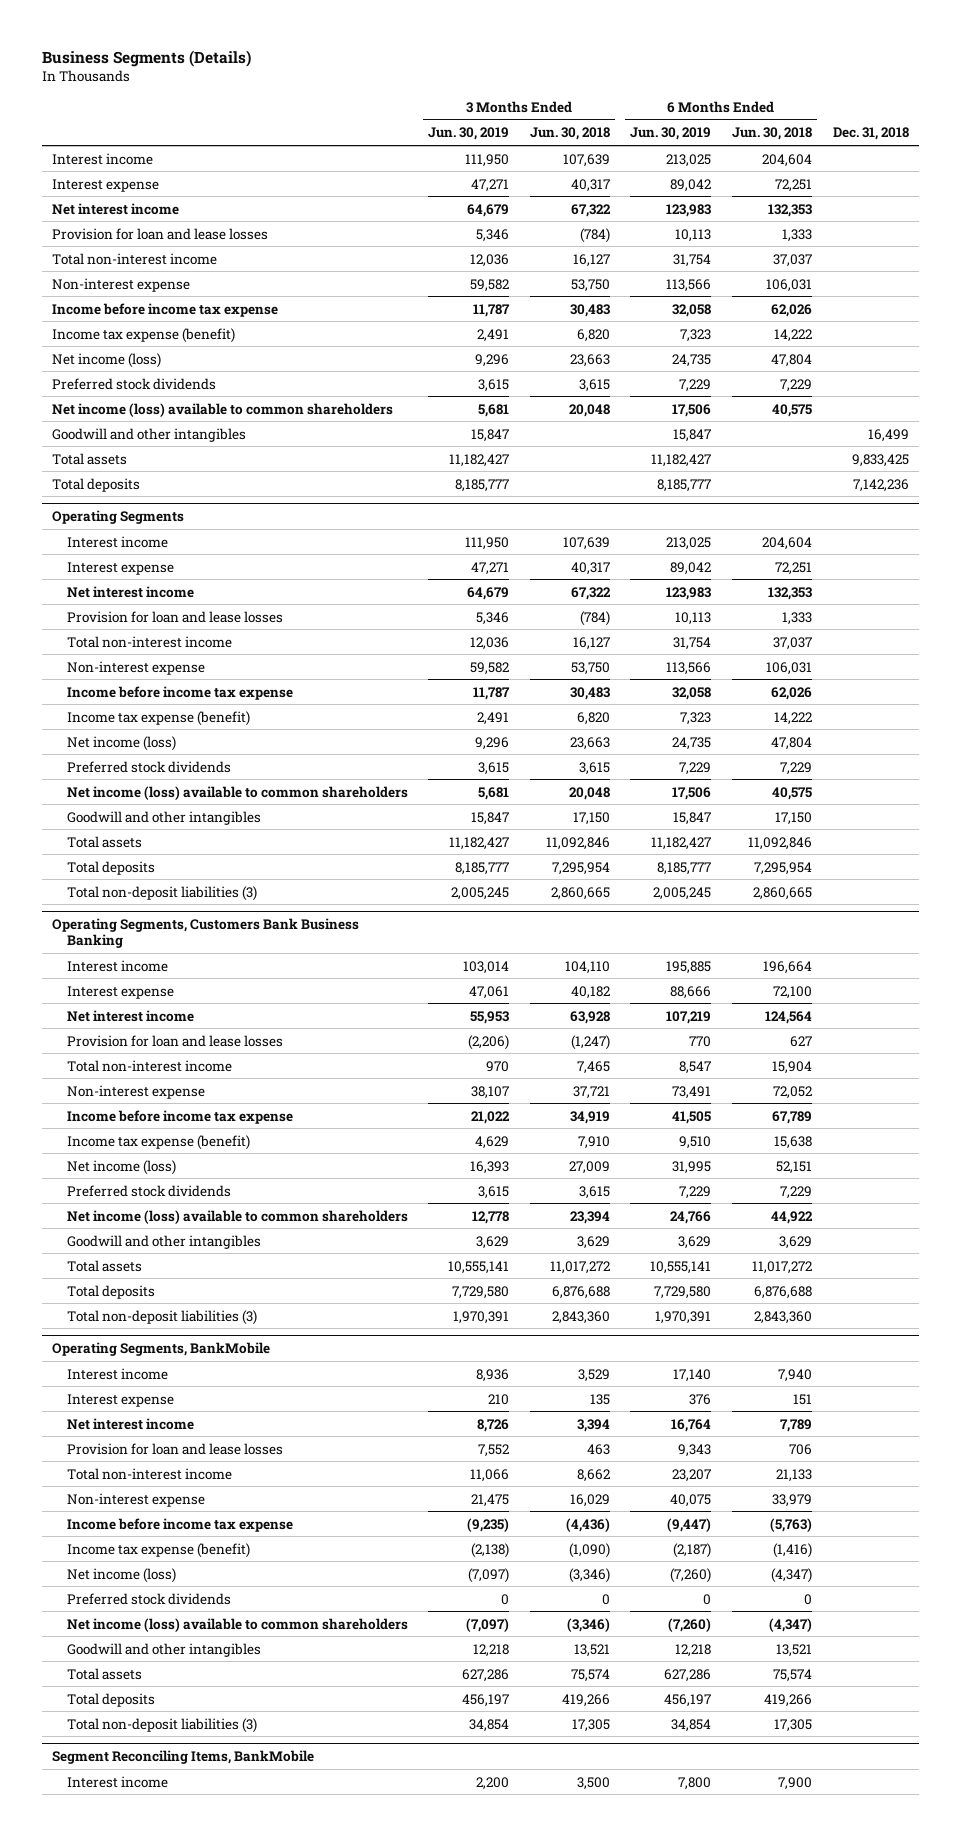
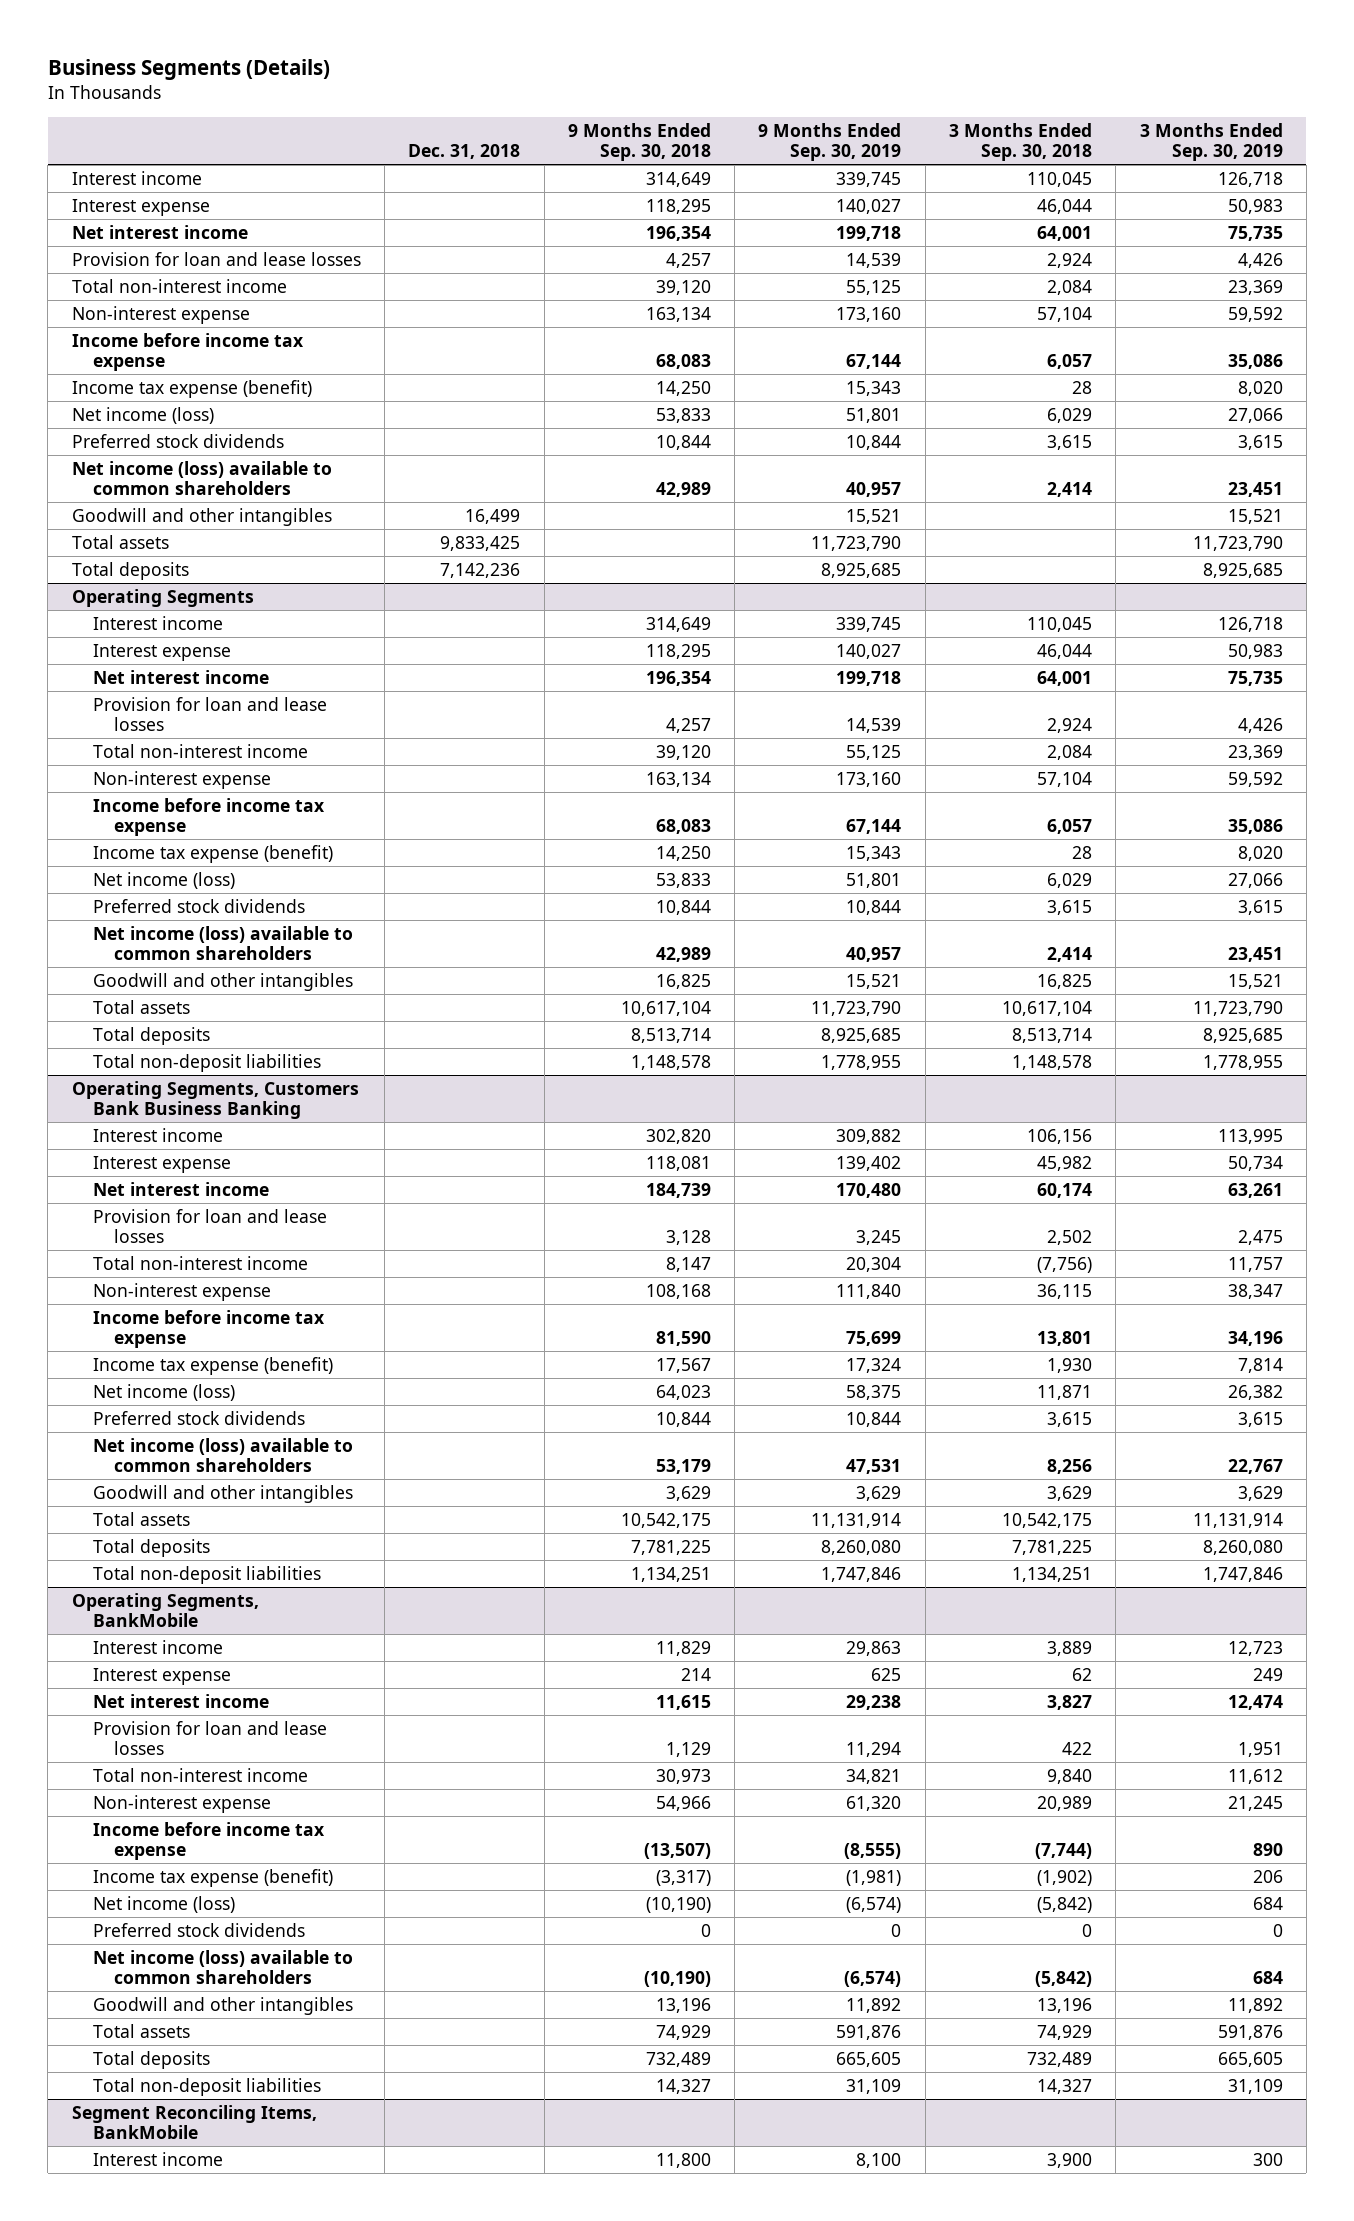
- | 3 Months Ended Jun. 30, 2019 | 3 Months Ended Jun. 30, 2018 | 6 Months Ended Jun. 30, 2019 | 6 Months Ended Jun. 30, 2018 | Dec. 31, 2018
+ | Dec. 31, 2018 | 9 Months Ended Sep. 30, 2018 | 9 Months Ended Sep. 30, 2019 | 3 Months Ended Sep. 30, 2018 | 3 Months Ended Sep. 30, 2019
@ Operating Segments
- Total non-deposit liabilities (3) | 2,005,245 | 2,860,665 | 2,005,245 | 2,860,665 |
+ Total non-deposit liabilities | | 1,148,578 | 1,778,955 | 1,148,578 | 1,778,955
@ Operating Segments, Customers Bank Business Banking
- Total non-deposit liabilities (3) | 1,970,391 | 2,843,360 | 1,970,391 | 2,843,360 |
+ Total non-deposit liabilities | | 1,134,251 | 1,747,846 | 1,134,251 | 1,747,846
@ Operating Segments, BankMobile
- Total non-deposit liabilities (3) | 34,854 | 17,305 | 34,854 | 17,305 |
+ Total non-deposit liabilities | | 14,327 | 31,109 | 14,327 | 31,109

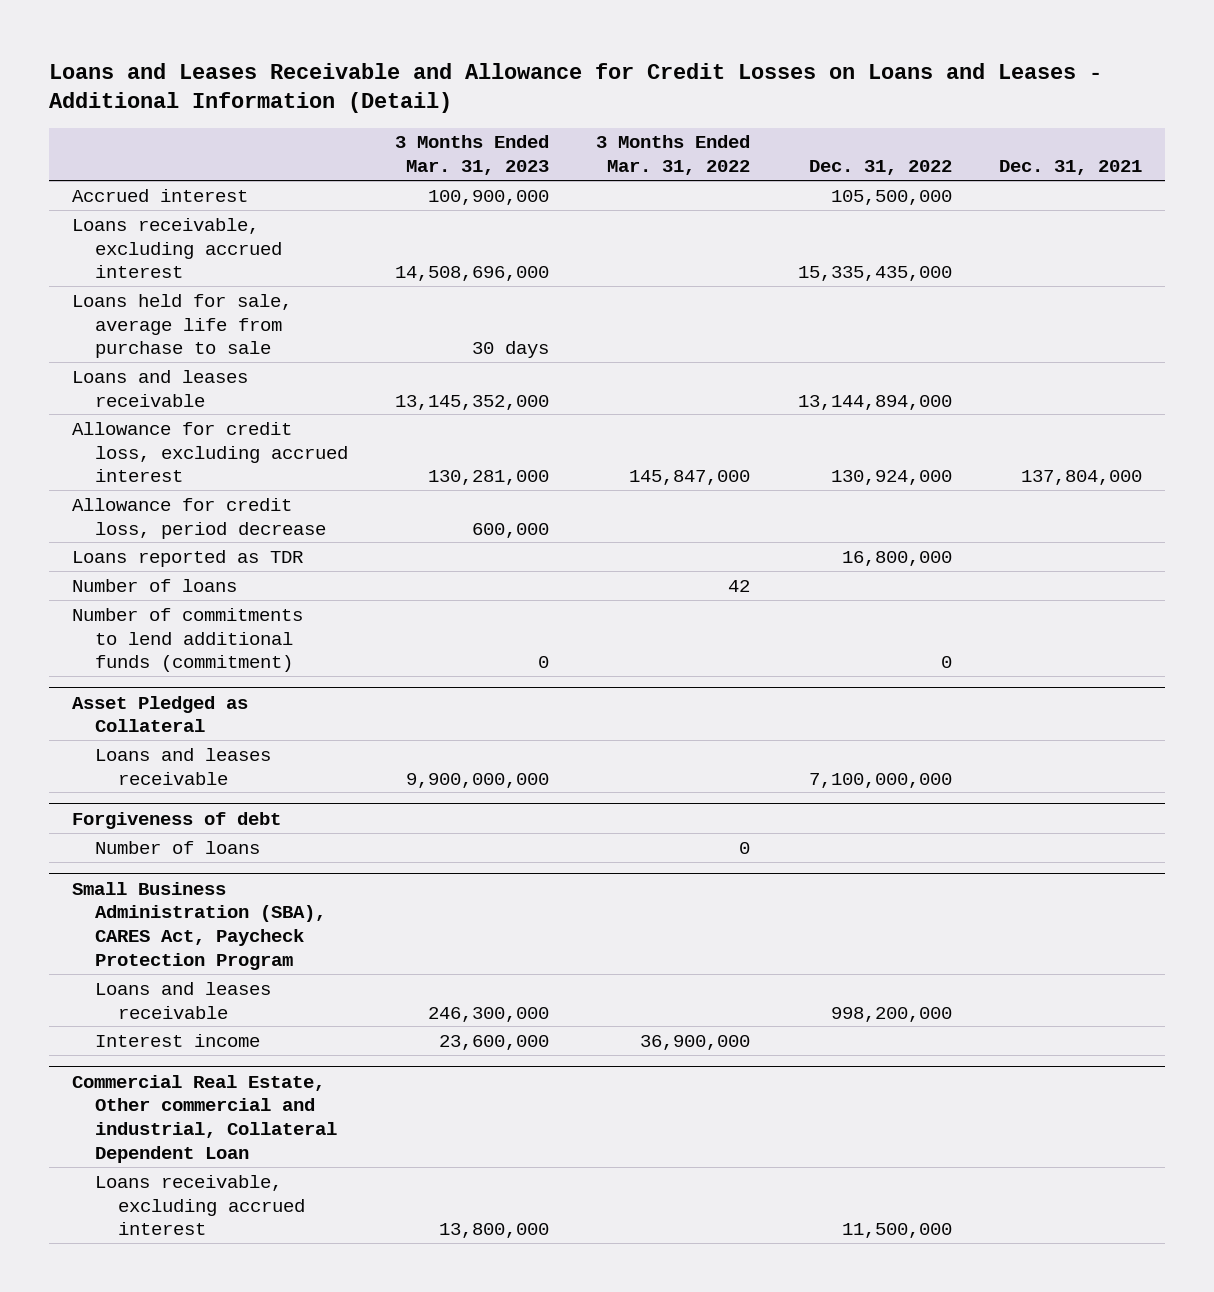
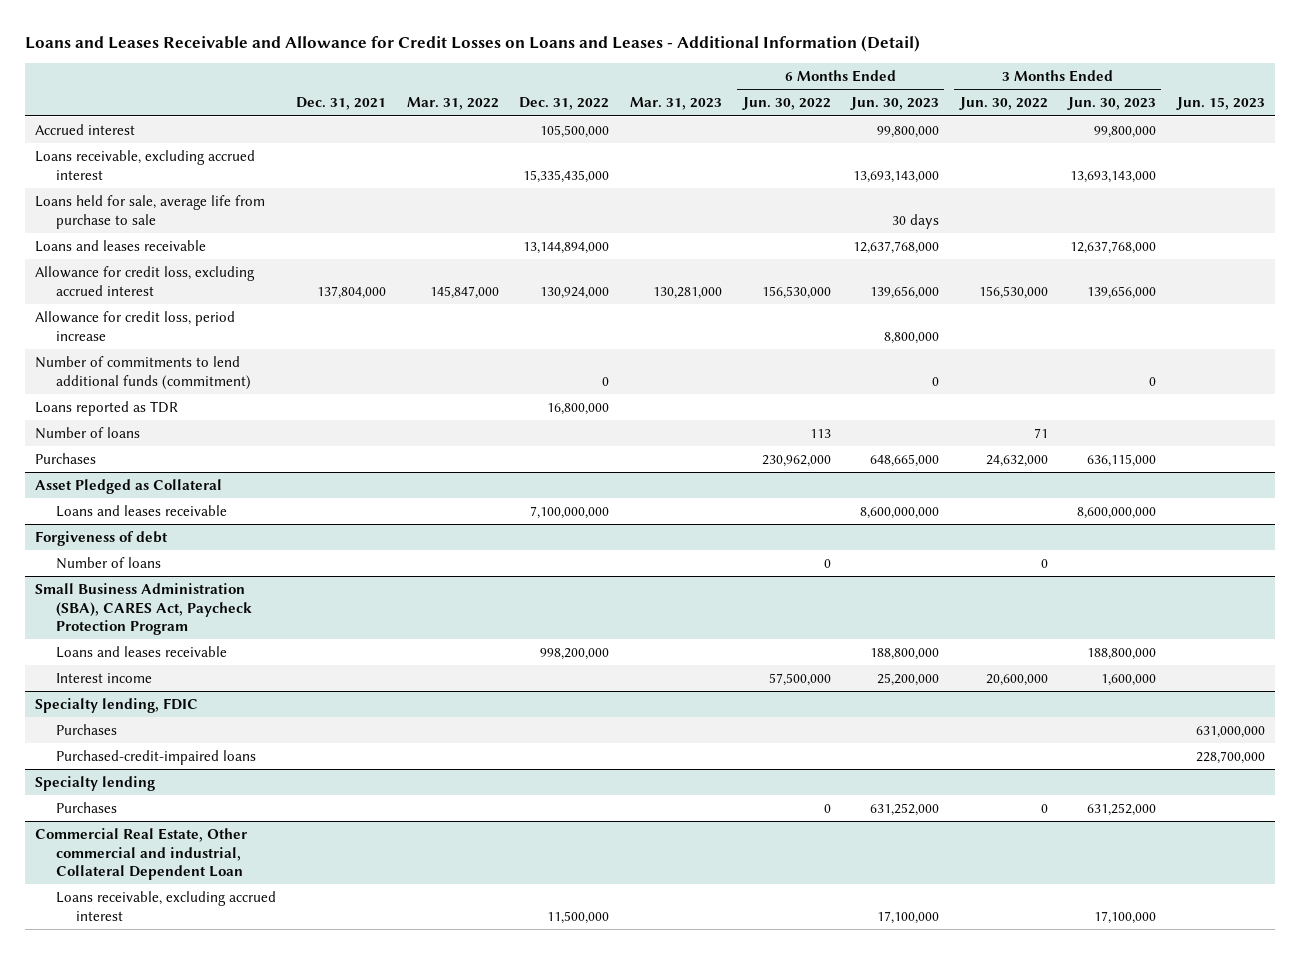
- | 3 Months Ended Mar. 31, 2023 | 3 Months Ended Mar. 31, 2022 | Dec. 31, 2022 | Dec. 31, 2021
+ | Dec. 31, 2021 | Mar. 31, 2022 | Dec. 31, 2022 | Mar. 31, 2023 | 6 Months Ended Jun. 30, 2022 | 6 Months Ended Jun. 30, 2023 | 3 Months Ended Jun. 30, 2022 | 3 Months Ended Jun. 30, 2023 | Jun. 15, 2023
- Allowance for credit loss, period decrease | 600,000 | | |
+ Allowance for credit loss, period increase | | | | | | 8,800,000 | | |
moved up: Number of commitments to lend additional funds (commitment) | | | 0 | | | 0 | | 0 |
+ Purchases | | | | | 230,962,000 | 648,665,000 | 24,632,000 | 636,115,000 |
+ Specialty lending, FDIC
+ Purchases | | | | | | | | | 631,000,000
+ Purchased-credit-impaired loans | | | | | | | | | 228,700,000
+ Specialty lending
+ Purchases | | | | | 0 | 631,252,000 | 0 | 631,252,000 |

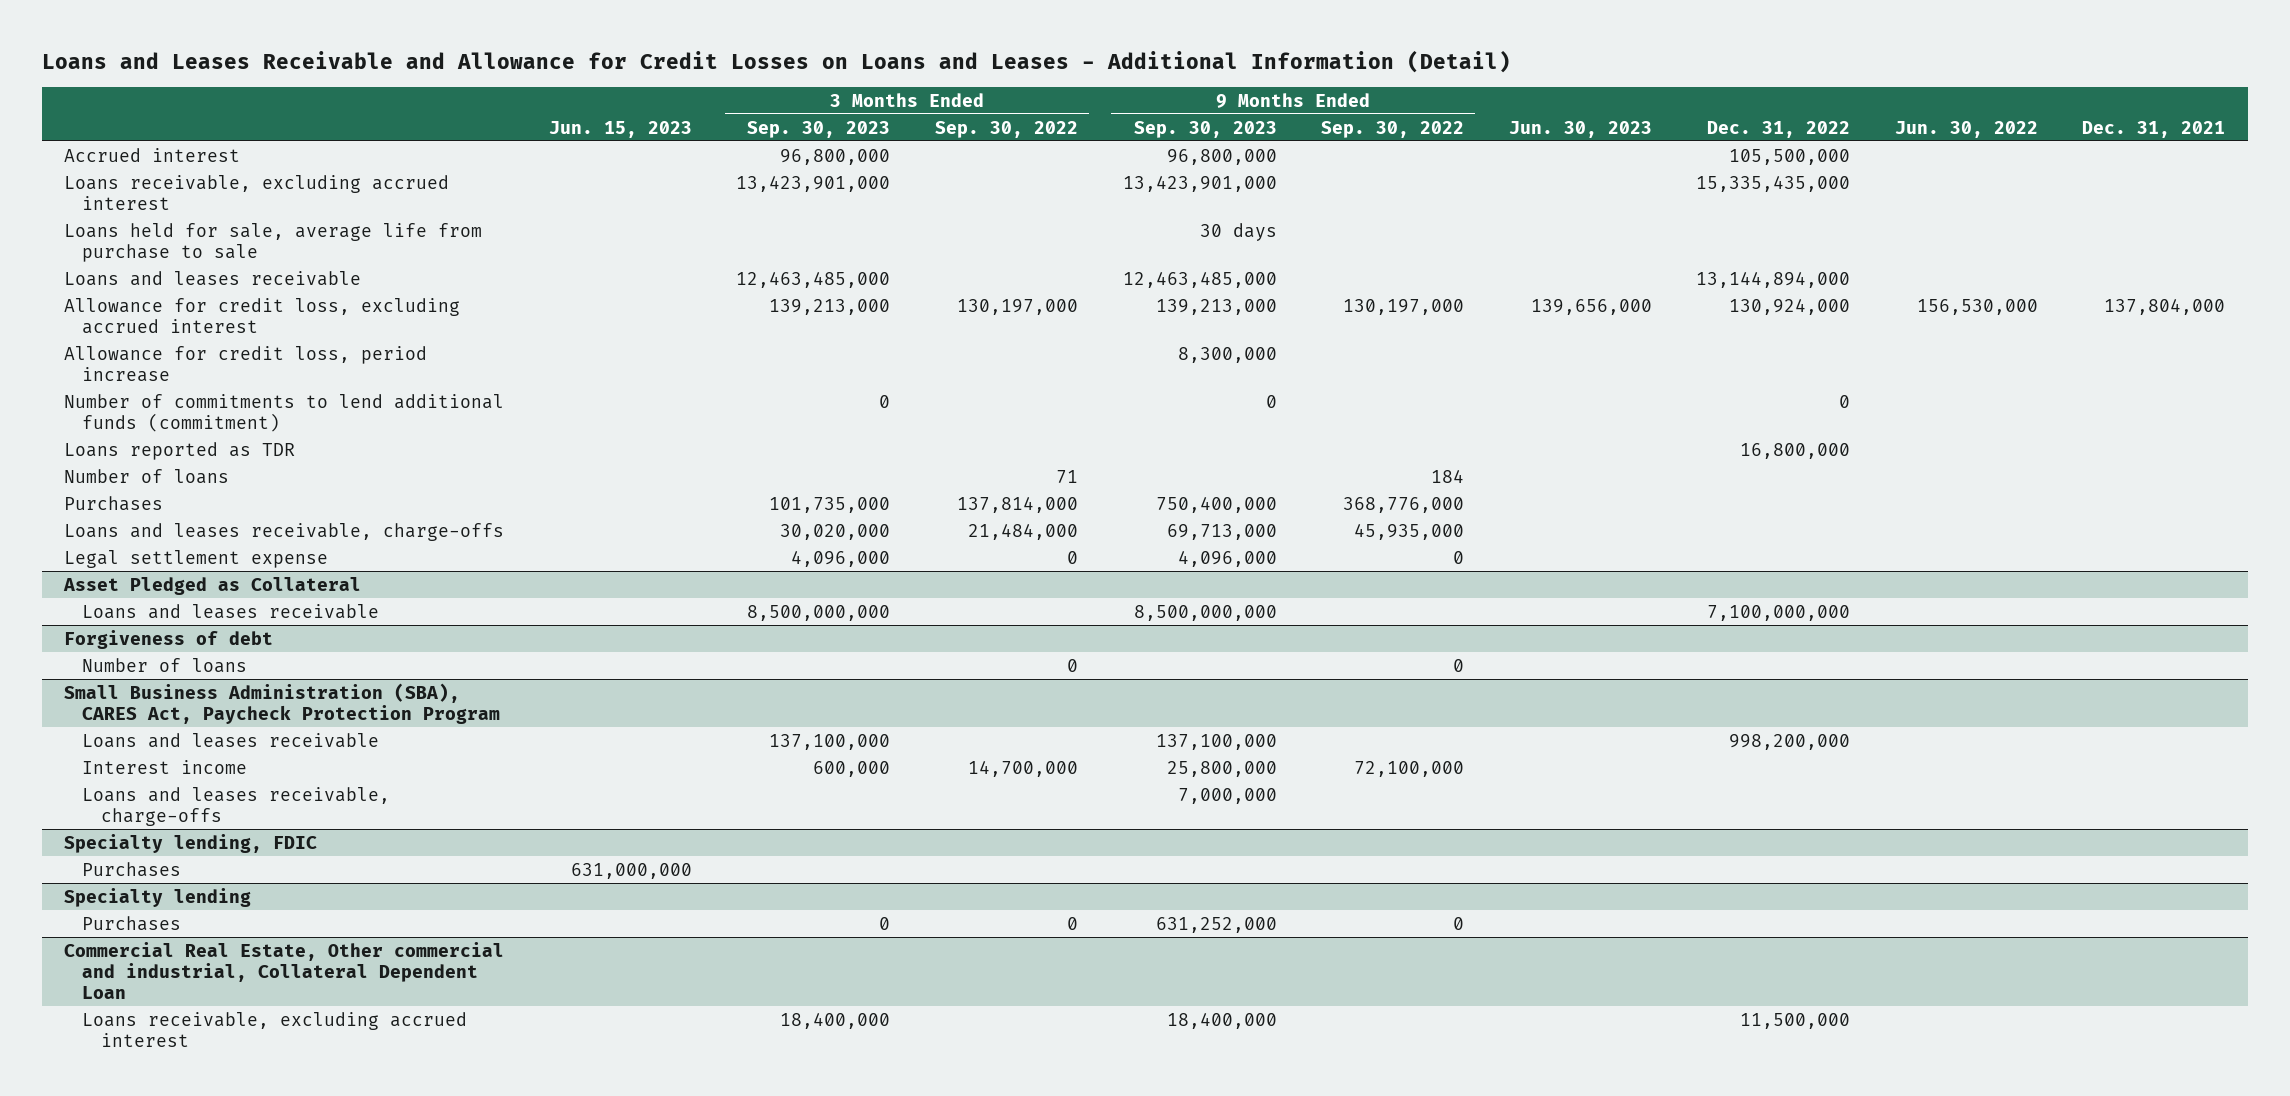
- | Dec. 31, 2021 | Mar. 31, 2022 | Dec. 31, 2022 | Mar. 31, 2023 | 6 Months Ended Jun. 30, 2022 | 6 Months Ended Jun. 30, 2023 | 3 Months Ended Jun. 30, 2022 | 3 Months Ended Jun. 30, 2023 | Jun. 15, 2023
+ | Jun. 15, 2023 | 3 Months Ended Sep. 30, 2023 | 3 Months Ended Sep. 30, 2022 | 9 Months Ended Sep. 30, 2023 | 9 Months Ended Sep. 30, 2022 | Jun. 30, 2023 | Dec. 31, 2022 | Jun. 30, 2022 | Dec. 31, 2021
+ Loans and leases receivable, charge-offs | | 30,020,000 | 21,484,000 | 69,713,000 | 45,935,000 | | | |
+ Legal settlement expense | | 4,096,000 | 0 | 4,096,000 | 0 | | | |
@ Small Business Administration (SBA), CARES Act, Paycheck Protection Program
+ Loans and leases receivable, charge-offs | | | | 7,000,000 | | | | |
@ Specialty lending, FDIC
- Purchased-credit-impaired loans | | | | | | | | | 228,700,000

